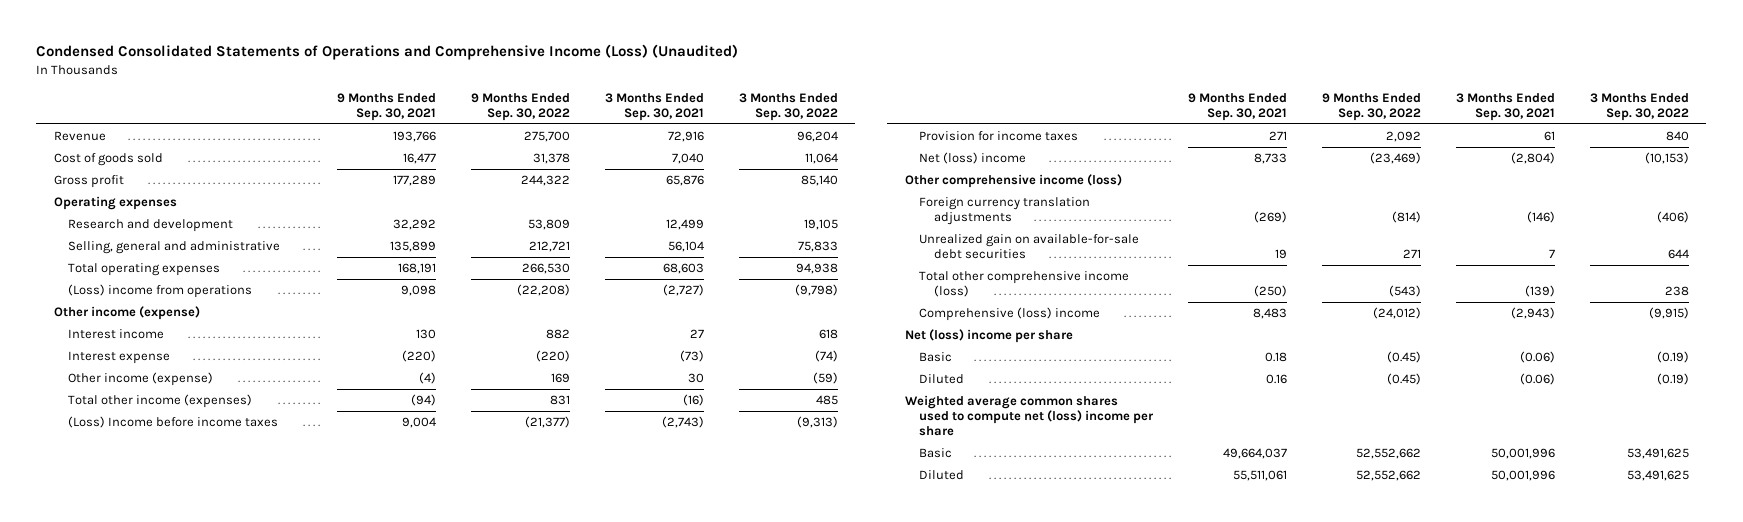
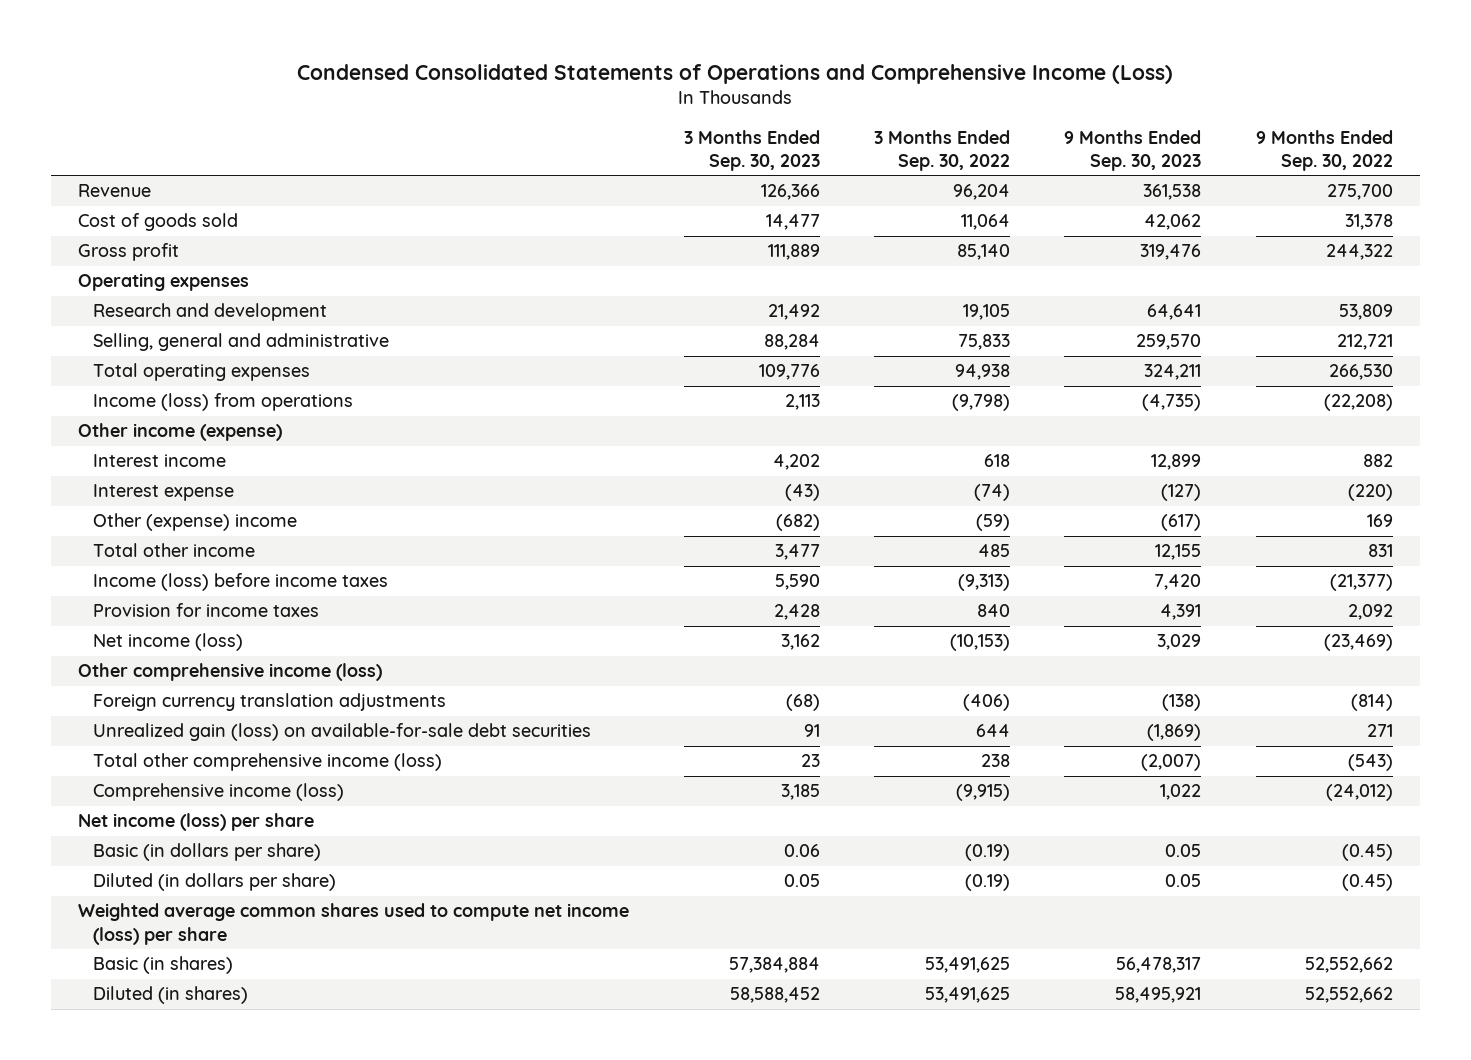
- Condensed Consolidated Statements of Operations and Comprehensive Income (Loss) (Unaudited)
+ Condensed Consolidated Statements of Operations and Comprehensive Income (Loss)
- | 9 Months Ended Sep. 30, 2021 | 9 Months Ended Sep. 30, 2022 | 3 Months Ended Sep. 30, 2021 | 3 Months Ended Sep. 30, 2022
+ | 3 Months Ended Sep. 30, 2023 | 3 Months Ended Sep. 30, 2022 | 9 Months Ended Sep. 30, 2023 | 9 Months Ended Sep. 30, 2022
- (Loss) income from operations | 9,098 | (22,208) | (2,727) | (9,798)
+ Income (loss) from operations | 2,113 | (9,798) | (4,735) | (22,208)
- Other income (expense) | (4) | 169 | 30 | (59)
- Total other income (expenses) | (94) | 831 | (16) | 485
- (Loss) Income before income taxes | 9,004 | (21,377) | (2,743) | (9,313)
+ Other (expense) income | (682) | (59) | (617) | 169
+ Total other income | 3,477 | 485 | 12,155 | 831
+ Income (loss) before income taxes | 5,590 | (9,313) | 7,420 | (21,377)
- Net (loss) income | 8,733 | (23,469) | (2,804) | (10,153)
+ Net income (loss) | 3,162 | (10,153) | 3,029 | (23,469)
- Unrealized gain on available-for-sale debt securities | 19 | 271 | 7 | 644
+ Unrealized gain (loss) on available-for-sale debt securities | 91 | 644 | (1,869) | 271
- Comprehensive (loss) income | 8,483 | (24,012) | (2,943) | (9,915)
- Net (loss) income per share
- Basic | 0.18 | (0.45) | (0.06) | (0.19)
- Diluted | 0.16 | (0.45) | (0.06) | (0.19)
- Weighted average common shares used to compute net (loss) income per share
- Basic | 49,664,037 | 52,552,662 | 50,001,996 | 53,491,625
- Diluted | 55,511,061 | 52,552,662 | 50,001,996 | 53,491,625
+ Comprehensive income (loss) | 3,185 | (9,915) | 1,022 | (24,012)
+ Net income (loss) per share
+ Basic (in dollars per share) | 0.06 | (0.19) | 0.05 | (0.45)
+ Diluted (in dollars per share) | 0.05 | (0.19) | 0.05 | (0.45)
+ Weighted average common shares used to compute net income (loss) per share
+ Basic (in shares) | 57,384,884 | 53,491,625 | 56,478,317 | 52,552,662
+ Diluted (in shares) | 58,588,452 | 53,491,625 | 58,495,921 | 52,552,662

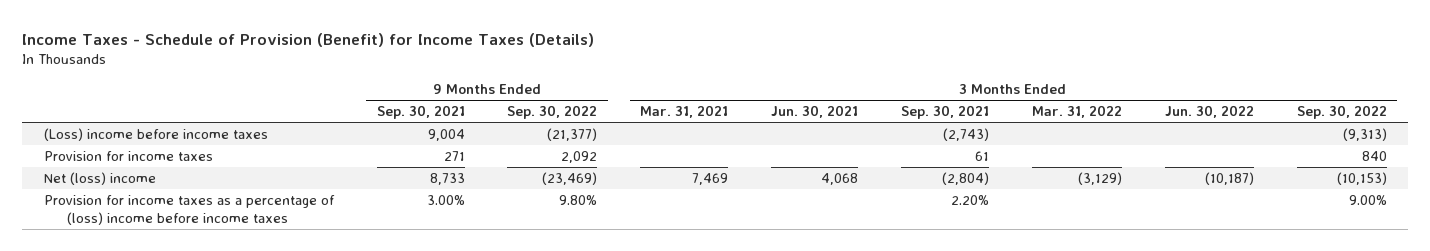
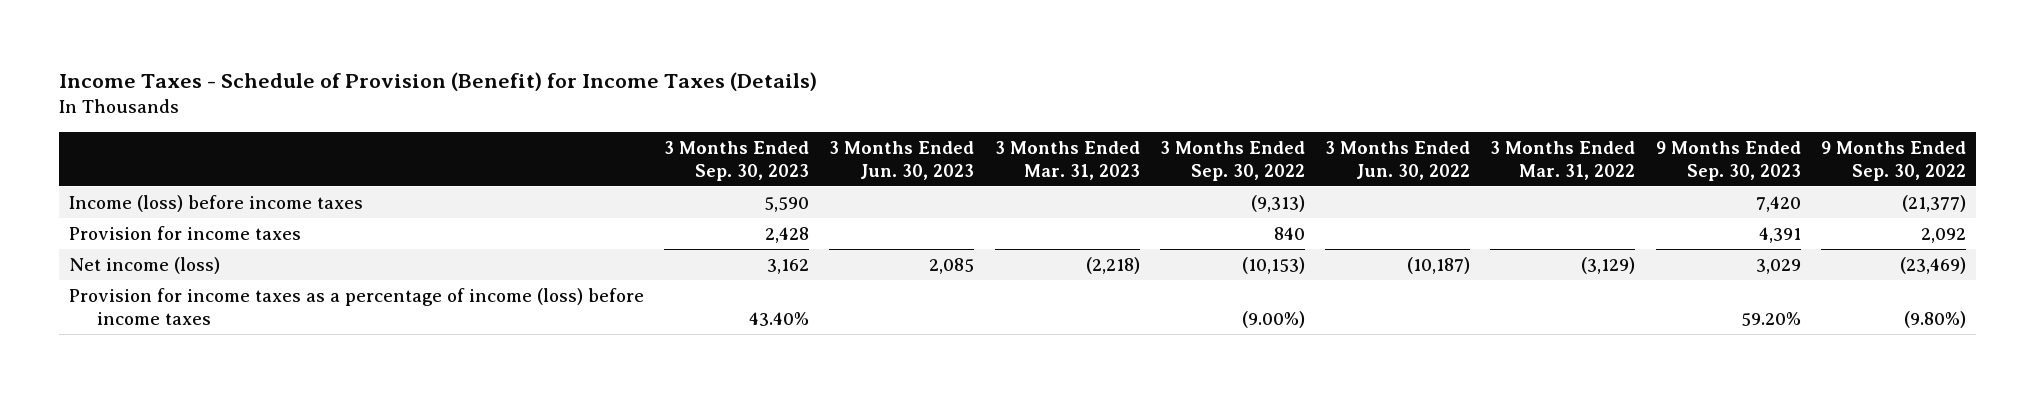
- | 9 Months Ended Sep. 30, 2021 | 9 Months Ended Sep. 30, 2022 | 3 Months Ended Mar. 31, 2021 | 3 Months Ended Jun. 30, 2021 | 3 Months Ended Sep. 30, 2021 | 3 Months Ended Mar. 31, 2022 | 3 Months Ended Jun. 30, 2022 | 3 Months Ended Sep. 30, 2022
+ | 3 Months Ended Sep. 30, 2023 | 3 Months Ended Jun. 30, 2023 | 3 Months Ended Mar. 31, 2023 | 3 Months Ended Sep. 30, 2022 | 3 Months Ended Jun. 30, 2022 | 3 Months Ended Mar. 31, 2022 | 9 Months Ended Sep. 30, 2023 | 9 Months Ended Sep. 30, 2022
- (Loss) income before income taxes | 9,004 | (21,377) | | | (2,743) | | | (9,313)
+ Income (loss) before income taxes | 5,590 | | | (9,313) | | | 7,420 | (21,377)
- Net (loss) income | 8,733 | (23,469) | 7,469 | 4,068 | (2,804) | (3,129) | (10,187) | (10,153)
- Provision for income taxes as a percentage of (loss) income before income taxes | 3.00% | 9.80% | | | 2.20% | | | 9.00%
+ Net income (loss) | 3,162 | 2,085 | (2,218) | (10,153) | (10,187) | (3,129) | 3,029 | (23,469)
+ Provision for income taxes as a percentage of income (loss) before income taxes | 43.40% | | | (9.00%) | | | 59.20% | (9.80%)

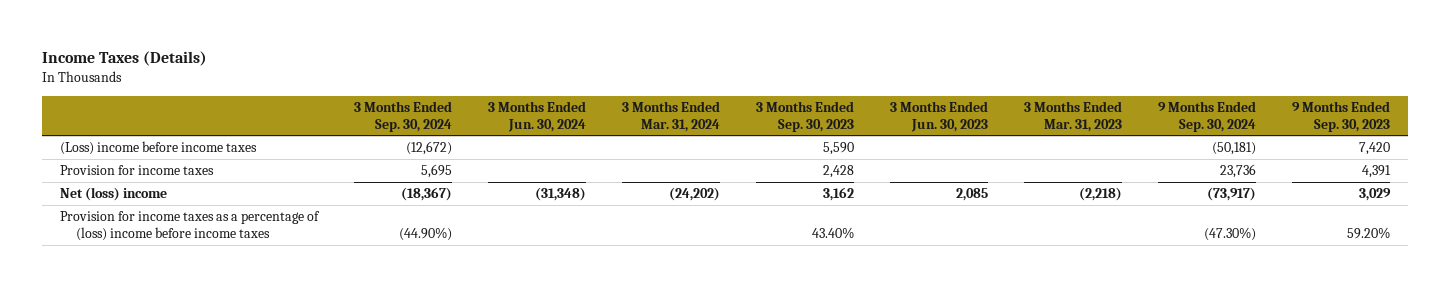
- Income Taxes - Schedule of Provision (Benefit) for Income Taxes (Details)
+ Income Taxes (Details)
- | 3 Months Ended Sep. 30, 2023 | 3 Months Ended Jun. 30, 2023 | 3 Months Ended Mar. 31, 2023 | 3 Months Ended Sep. 30, 2022 | 3 Months Ended Jun. 30, 2022 | 3 Months Ended Mar. 31, 2022 | 9 Months Ended Sep. 30, 2023 | 9 Months Ended Sep. 30, 2022
+ | 3 Months Ended Sep. 30, 2024 | 3 Months Ended Jun. 30, 2024 | 3 Months Ended Mar. 31, 2024 | 3 Months Ended Sep. 30, 2023 | 3 Months Ended Jun. 30, 2023 | 3 Months Ended Mar. 31, 2023 | 9 Months Ended Sep. 30, 2024 | 9 Months Ended Sep. 30, 2023
- Income (loss) before income taxes | 5,590 | | | (9,313) | | | 7,420 | (21,377)
+ (Loss) income before income taxes | (12,672) | | | 5,590 | | | (50,181) | 7,420
- Net income (loss) | 3,162 | 2,085 | (2,218) | (10,153) | (10,187) | (3,129) | 3,029 | (23,469)
- Provision for income taxes as a percentage of income (loss) before income taxes | 43.40% | | | (9.00%) | | | 59.20% | (9.80%)
+ Net (loss) income | (18,367) | (31,348) | (24,202) | 3,162 | 2,085 | (2,218) | (73,917) | 3,029
+ Provision for income taxes as a percentage of (loss) income before income taxes | (44.90%) | | | 43.40% | | | (47.30%) | 59.20%

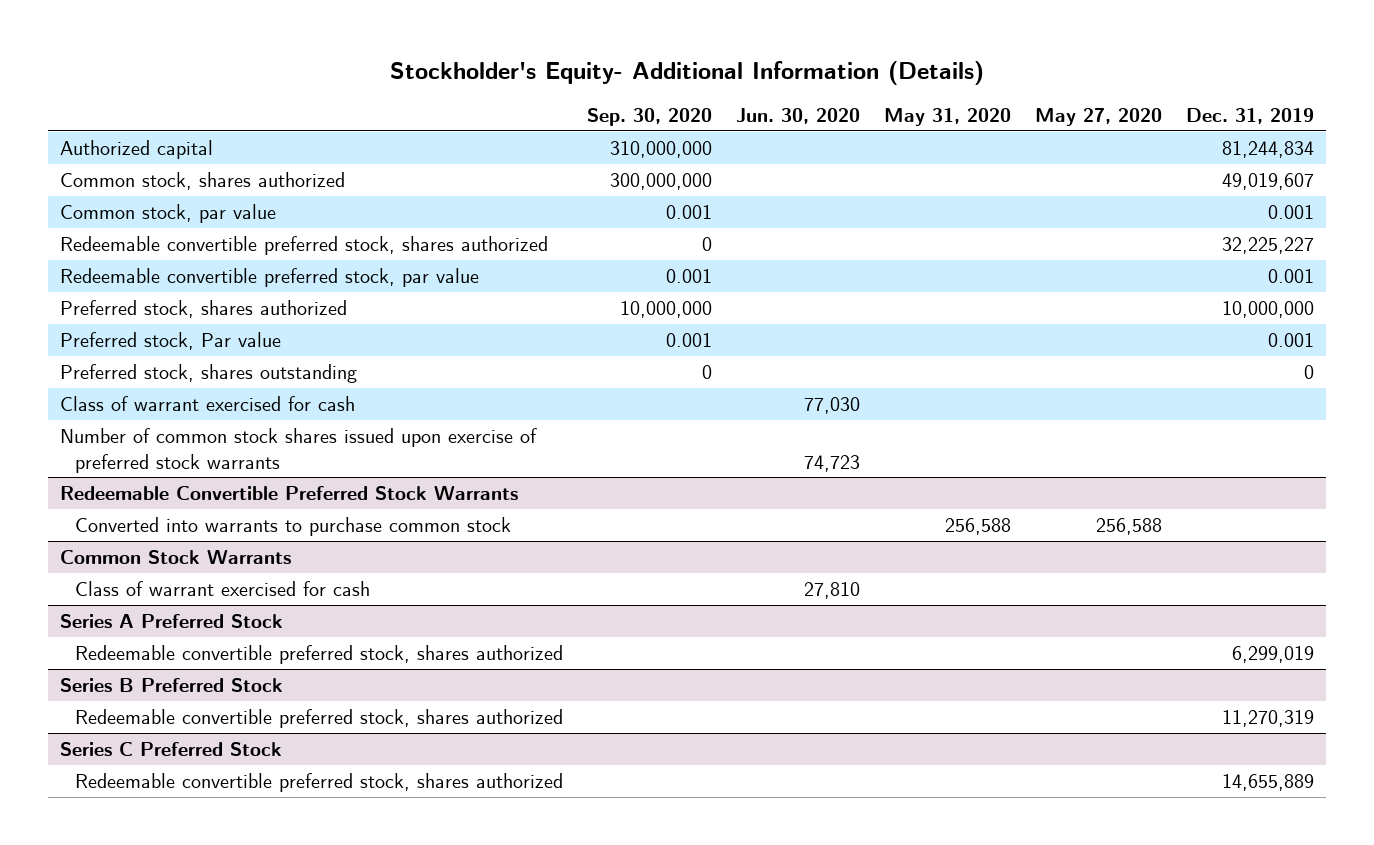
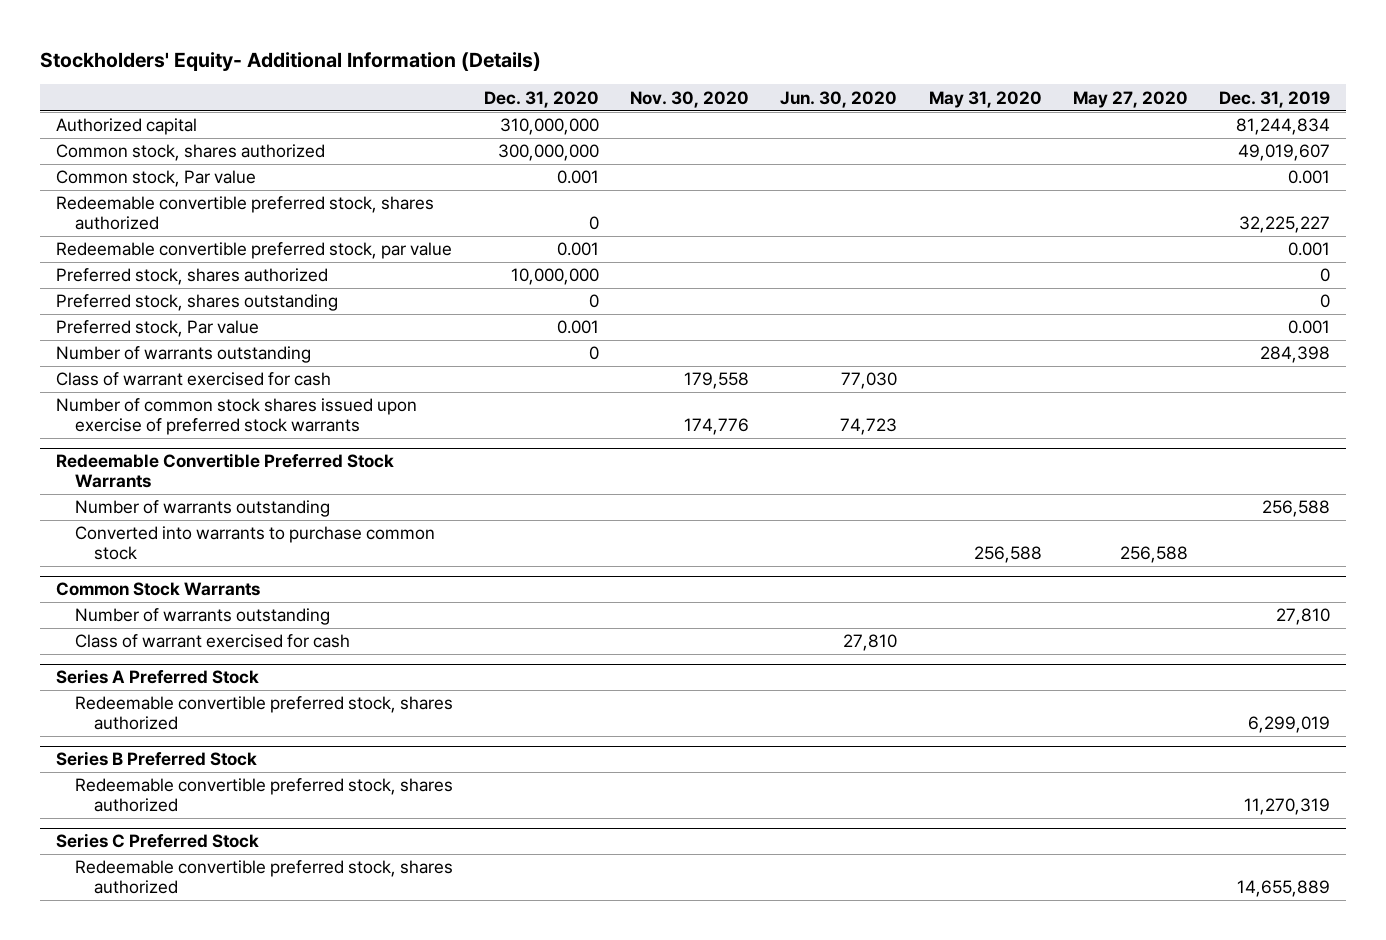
- Stockholder's Equity- Additional Information (Details)
+ Stockholders' Equity- Additional Information (Details)
- | Sep. 30, 2020 | Jun. 30, 2020 | May 31, 2020 | May 27, 2020 | Dec. 31, 2019
+ | Dec. 31, 2020 | Nov. 30, 2020 | Jun. 30, 2020 | May 31, 2020 | May 27, 2020 | Dec. 31, 2019
- Common stock, par value | 0.001 | | | | 0.001
+ Common stock, Par value | 0.001 | | | | | 0.001
- Preferred stock, shares authorized | 10,000,000 | | | | 10,000,000
+ Preferred stock, shares authorized | 10,000,000 | | | | | 0
moved down: Preferred stock, Par value | 0.001 | | | | | 0.001
+ Number of warrants outstanding | 0 | | | | | 284,398
@ Redeemable Convertible Preferred Stock Warrants
+ Number of warrants outstanding | | | | | | 256,588
@ Common Stock Warrants
+ Number of warrants outstanding | | | | | | 27,810

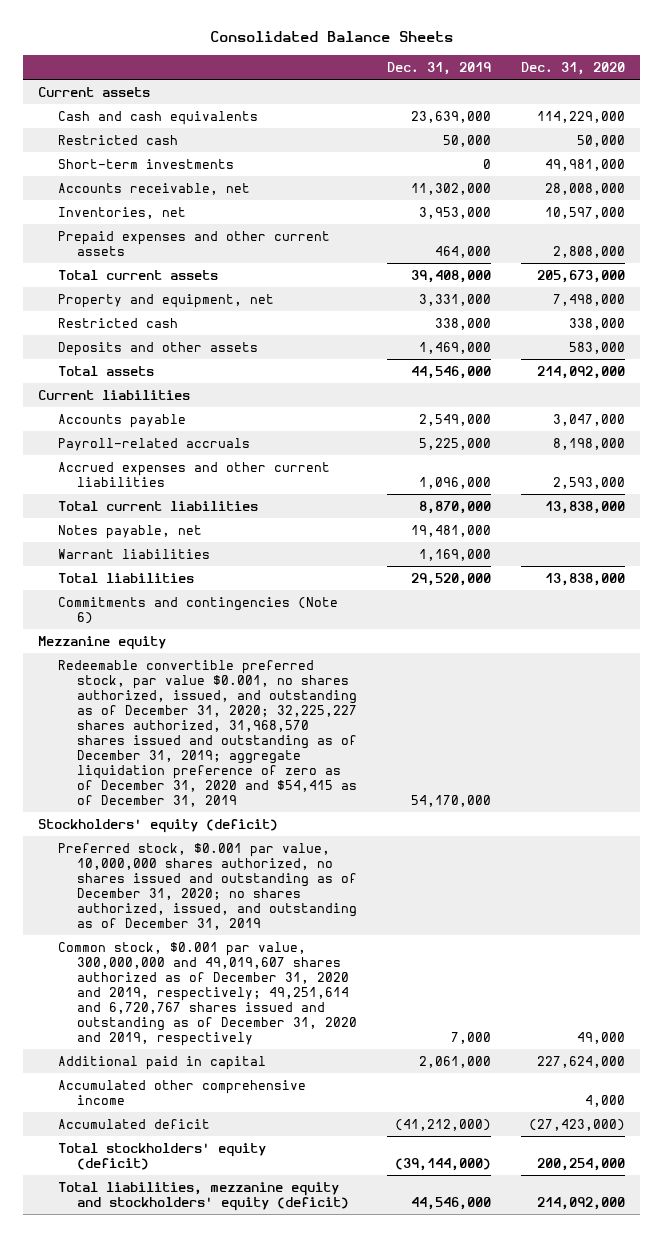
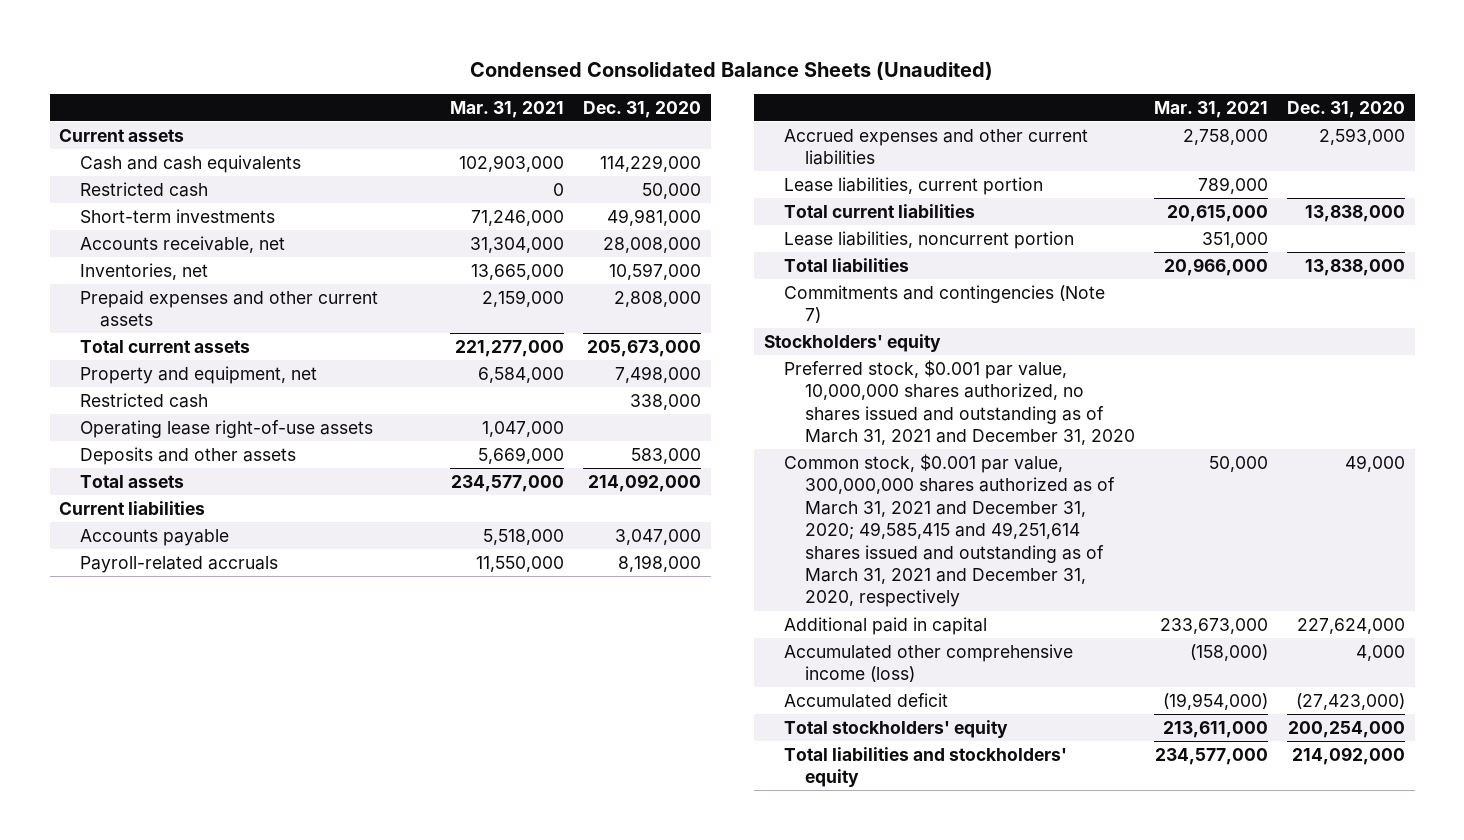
- Consolidated Balance Sheets
+ Condensed Consolidated Balance Sheets (Unaudited)
- | Dec. 31, 2019 | Dec. 31, 2020
+ | Mar. 31, 2021 | Dec. 31, 2020
+ Operating lease right-of-use assets | 1,047,000 |
+ Lease liabilities, current portion | 789,000 |
- Notes payable, net | 19,481,000 |
- Warrant liabilities | 1,169,000 |
+ Lease liabilities, noncurrent portion | 351,000 |
- Commitments and contingencies (Note 6)
- Mezzanine equity
- Redeemable convertible preferred stock, par value $0.001, no shares authorized, issued, and outstanding as of December 31, 2020; 32,225,227 shares authorized, 31,968,570 shares issued and outstanding as of December 31, 2019; aggregate liquidation preference of zero as of December 31, 2020 and $54,415 as of December 31, 2019 | 54,170,000 |
- Stockholders' equity (deficit)
- Preferred stock, $0.001 par value, 10,000,000 shares authorized, no shares issued and outstanding as of December 31, 2020; no shares authorized, issued, and outstanding as of December 31, 2019
- Common stock, $0.001 par value, 300,000,000 and 49,019,607 shares authorized as of December 31, 2020 and 2019, respectively; 49,251,614 and 6,720,767 shares issued and outstanding as of December 31, 2020 and 2019, respectively | 7,000 | 49,000
+ Commitments and contingencies (Note 7)
+ Stockholders' equity
+ Preferred stock, $0.001 par value, 10,000,000 shares authorized, no shares issued and outstanding as of March 31, 2021 and December 31, 2020
+ Common stock, $0.001 par value, 300,000,000 shares authorized as of March 31, 2021 and December 31, 2020; 49,585,415 and 49,251,614 shares issued and outstanding as of March 31, 2021 and December 31, 2020, respectively | 50,000 | 49,000
- Accumulated other comprehensive income | | 4,000
+ Accumulated other comprehensive income (loss) | (158,000) | 4,000
- Total stockholders' equity (deficit) | (39,144,000) | 200,254,000
- Total liabilities, mezzanine equity and stockholders' equity (deficit) | 44,546,000 | 214,092,000
+ Total stockholders' equity | 213,611,000 | 200,254,000
+ Total liabilities and stockholders' equity | 234,577,000 | 214,092,000

